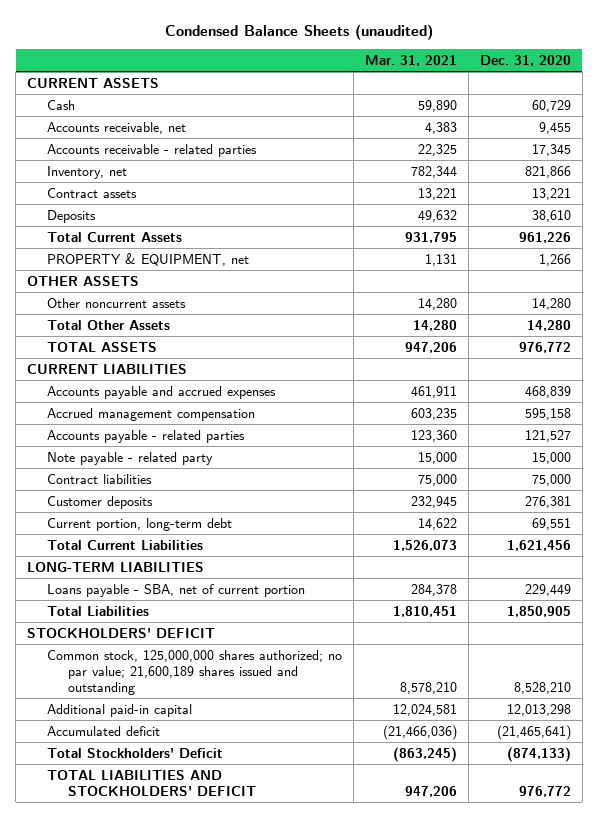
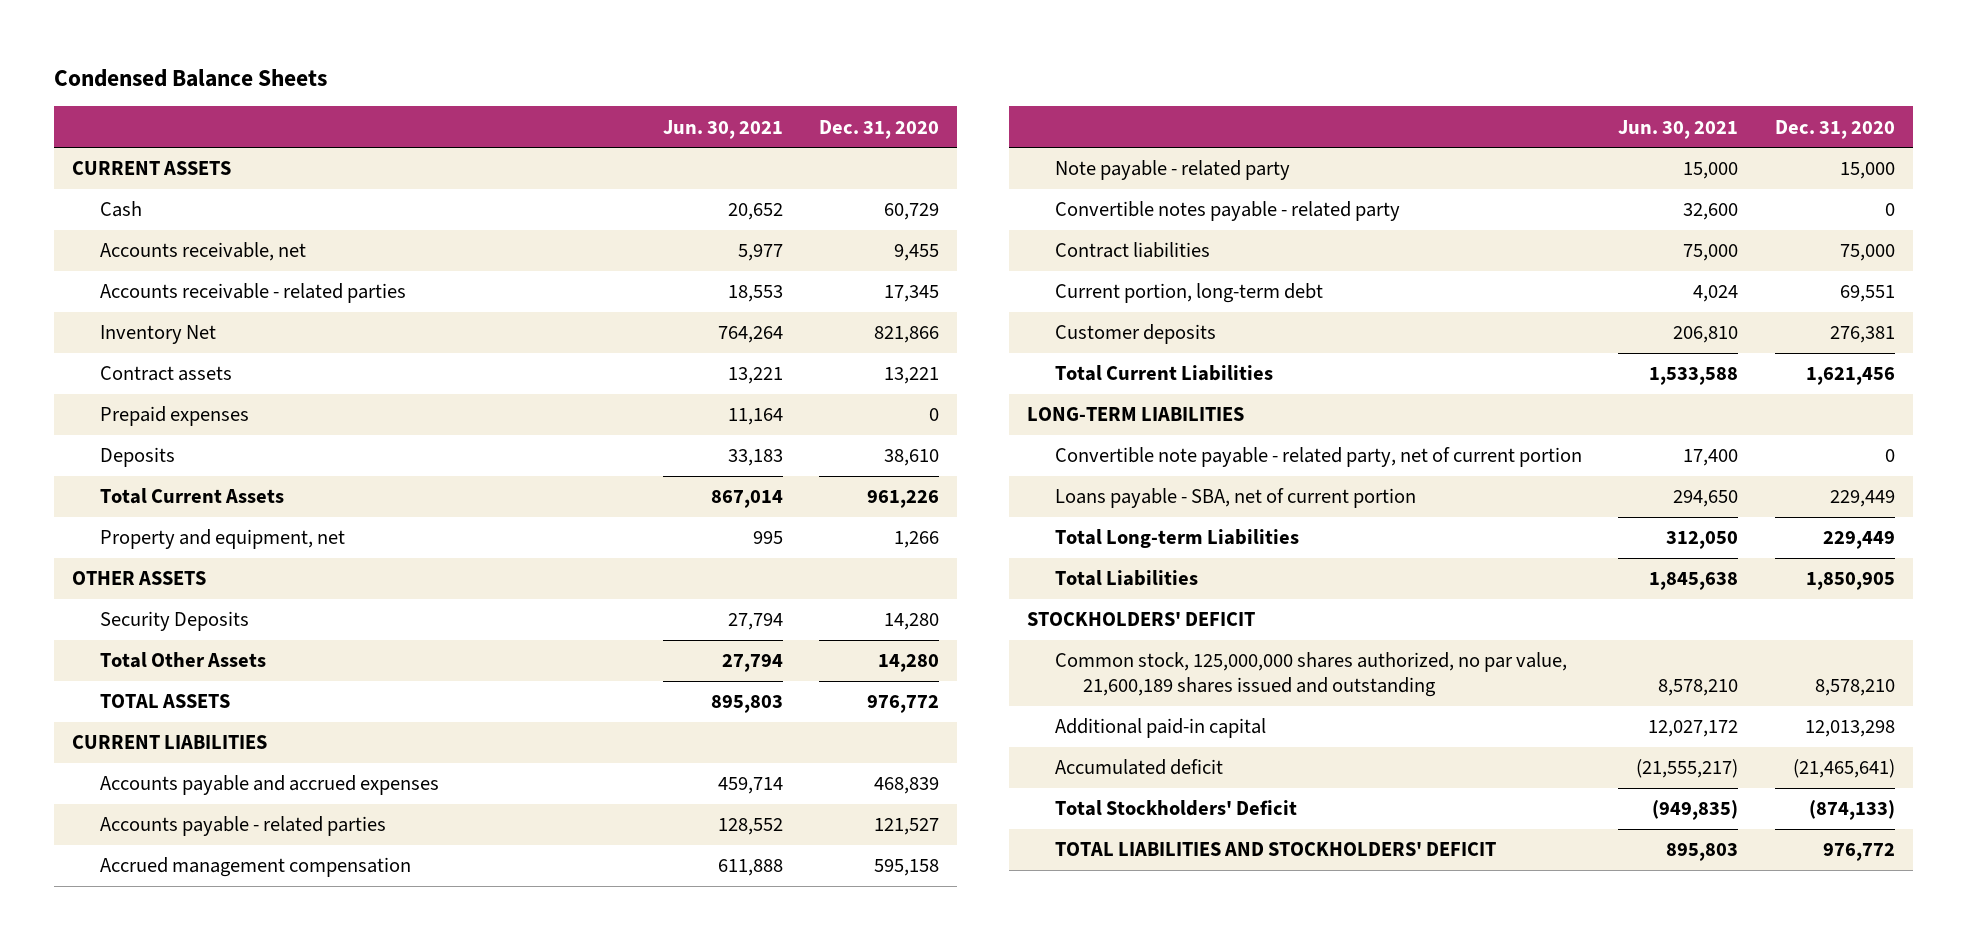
- Condensed Balance Sheets (unaudited)
+ Condensed Balance Sheets
- | Mar. 31, 2021 | Dec. 31, 2020
+ | Jun. 30, 2021 | Dec. 31, 2020
- Inventory, net | 782,344 | 821,866
+ Inventory Net | 764,264 | 821,866
+ Prepaid expenses | 11,164 | 0
- PROPERTY & EQUIPMENT, net | 1,131 | 1,266
+ Property and equipment, net | 995 | 1,266
- Other noncurrent assets | 14,280 | 14,280
+ Security Deposits | 27,794 | 14,280
moved down: Accrued management compensation | 611,888 | 595,158
+ Convertible notes payable - related party | 32,600 | 0
moved down: Customer deposits | 206,810 | 276,381
+ Convertible note payable - related party, net of current portion | 17,400 | 0
+ Total Long-term Liabilities | 312,050 | 229,449
- Common stock, 125,000,000 shares authorized; no par value; 21,600,189 shares issued and outstanding | 8,578,210 | 8,528,210
+ Common stock, 125,000,000 shares authorized, no par value, 21,600,189 shares issued and outstanding | 8,578,210 | 8,578,210

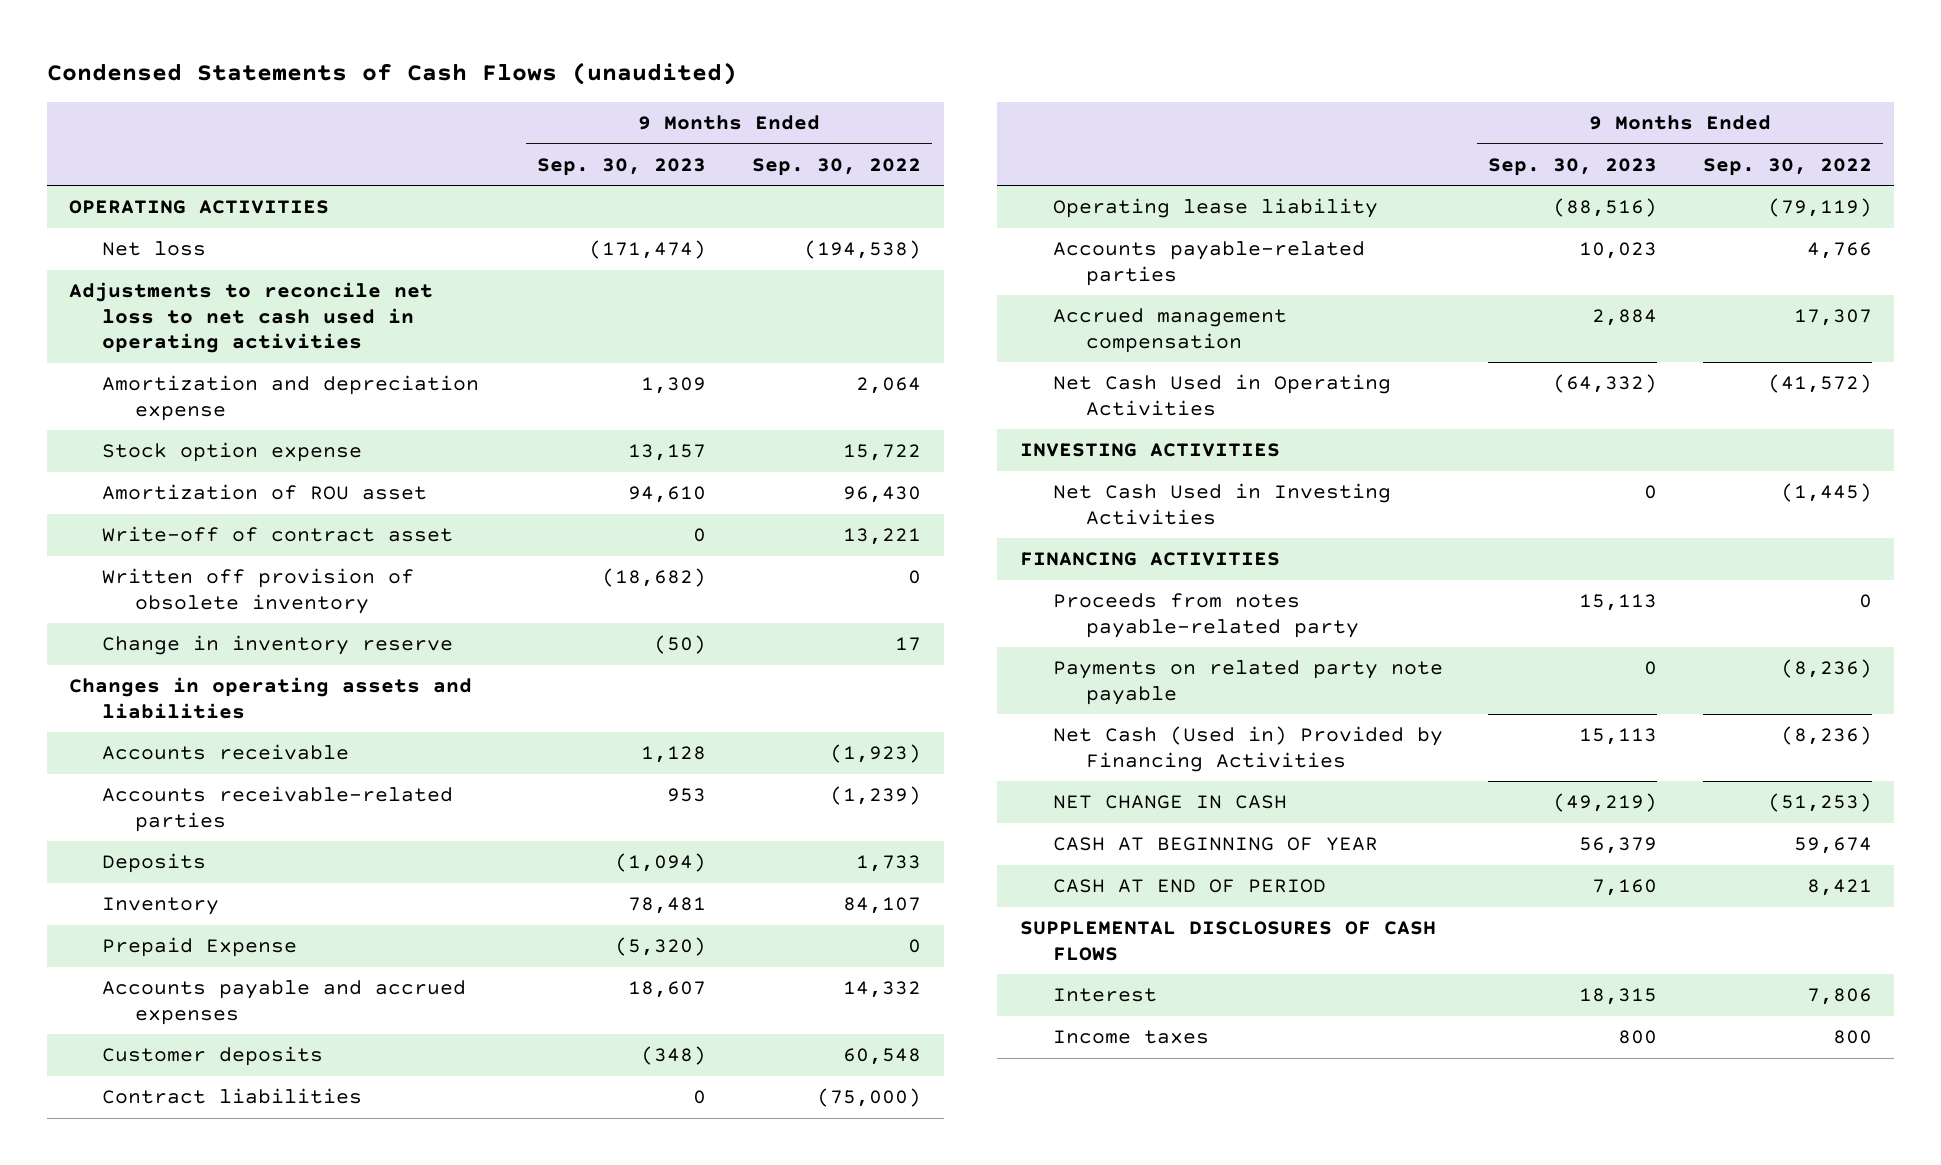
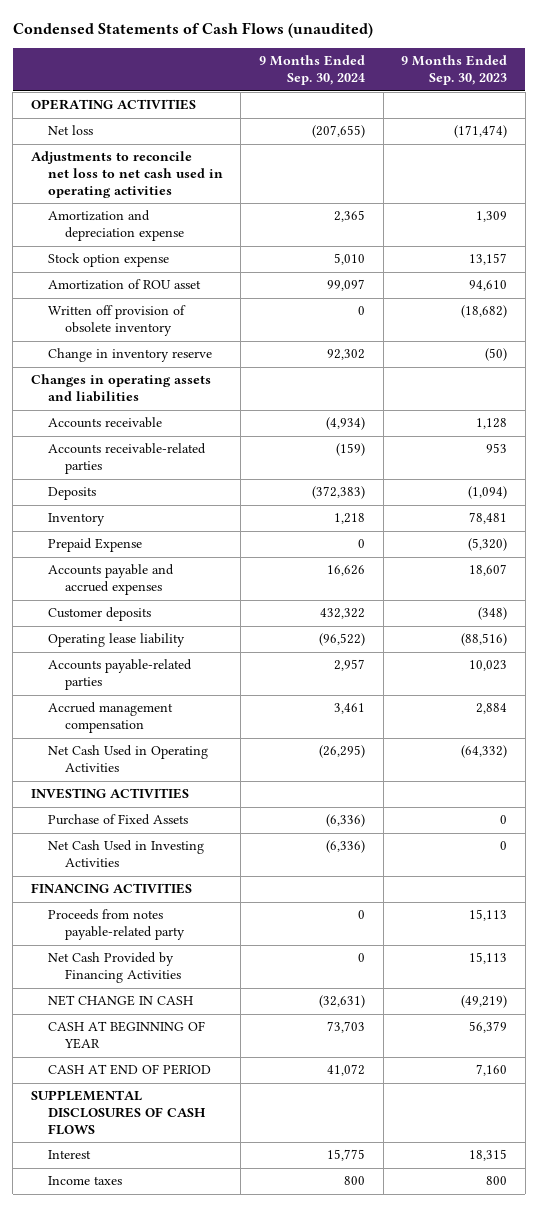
- | 9 Months Ended Sep. 30, 2023 | 9 Months Ended Sep. 30, 2022
+ | 9 Months Ended Sep. 30, 2024 | 9 Months Ended Sep. 30, 2023
- Write-off of contract asset | 0 | 13,221
- Contract liabilities | 0 | (75,000)
+ Purchase of Fixed Assets | (6,336) | 0
- Payments on related party note payable | 0 | (8,236)
- Net Cash (Used in) Provided by Financing Activities | 15,113 | (8,236)
+ Net Cash Provided by Financing Activities | 0 | 15,113

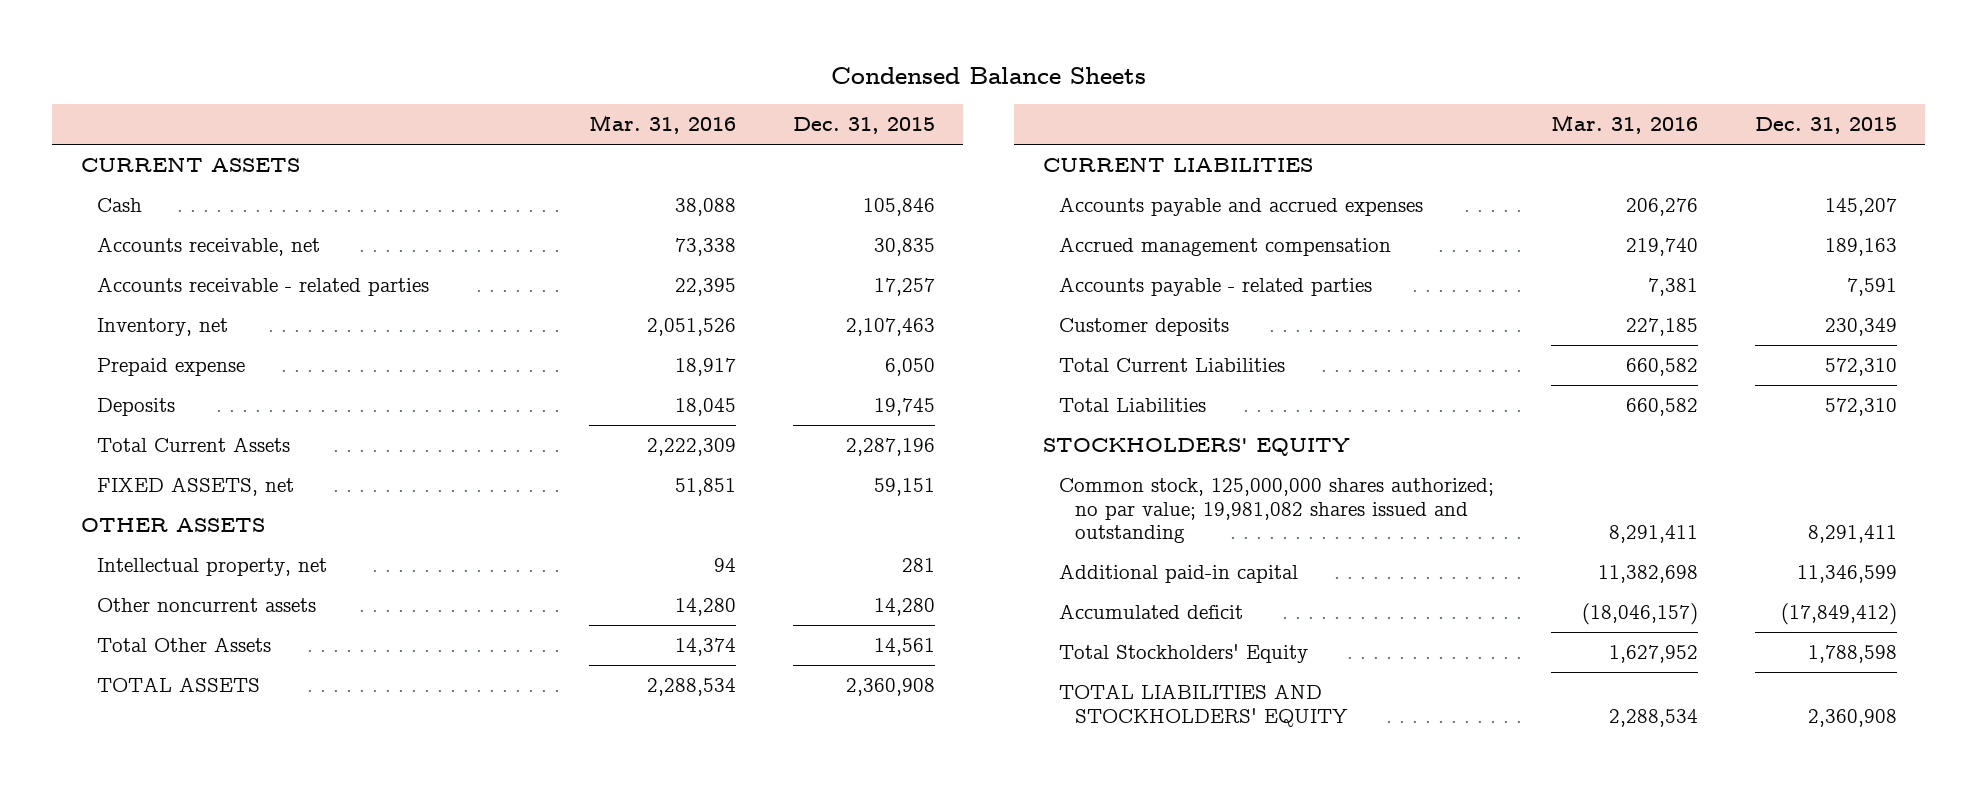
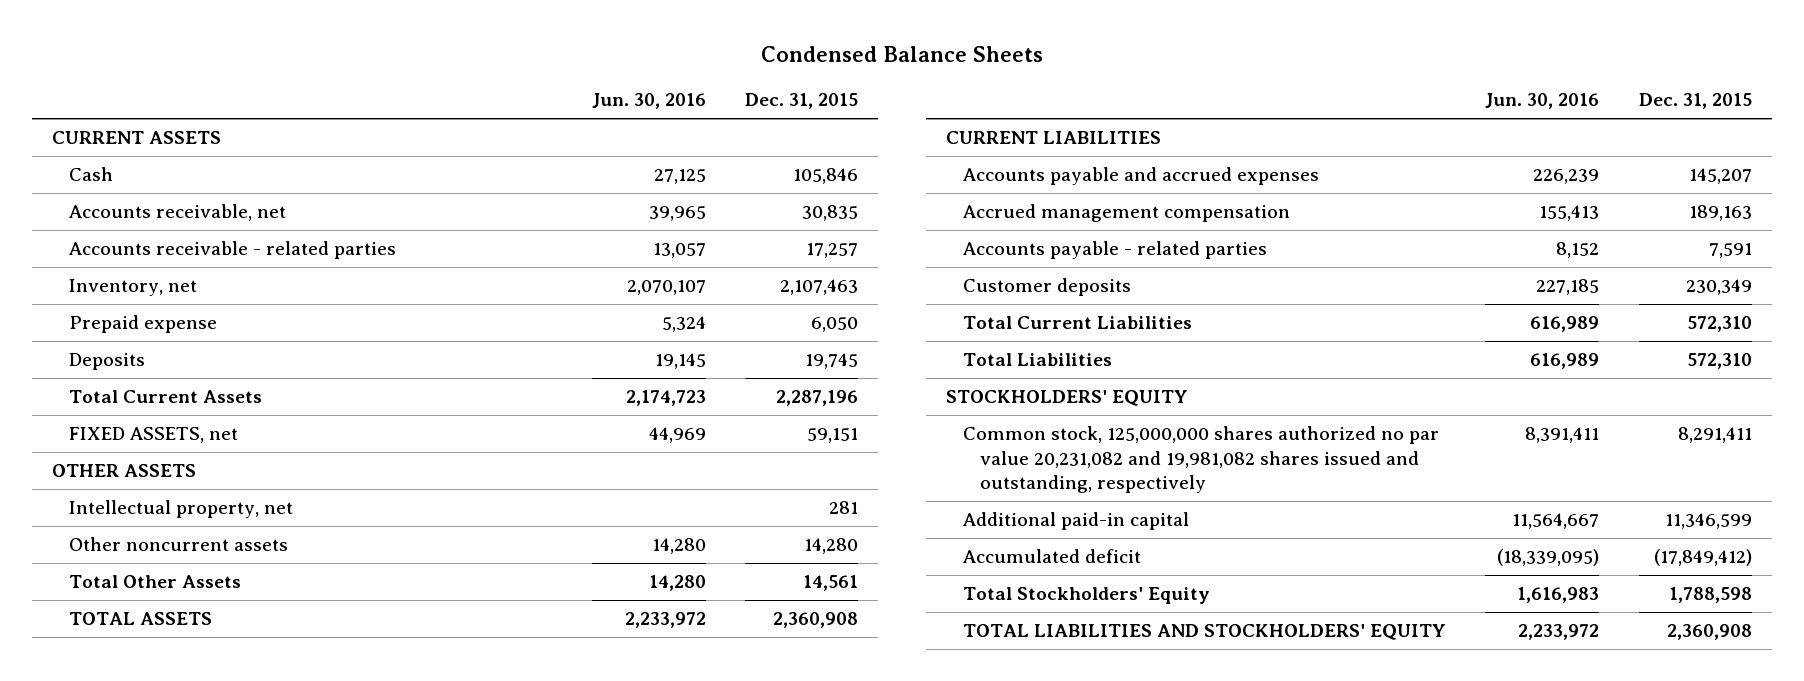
- | Mar. 31, 2016 | Dec. 31, 2015
+ | Jun. 30, 2016 | Dec. 31, 2015
- Common stock, 125,000,000 shares authorized; no par value; 19,981,082 shares issued and outstanding | 8,291,411 | 8,291,411
+ Common stock, 125,000,000 shares authorized no par value 20,231,082 and 19,981,082 shares issued and outstanding, respectively | 8,391,411 | 8,291,411

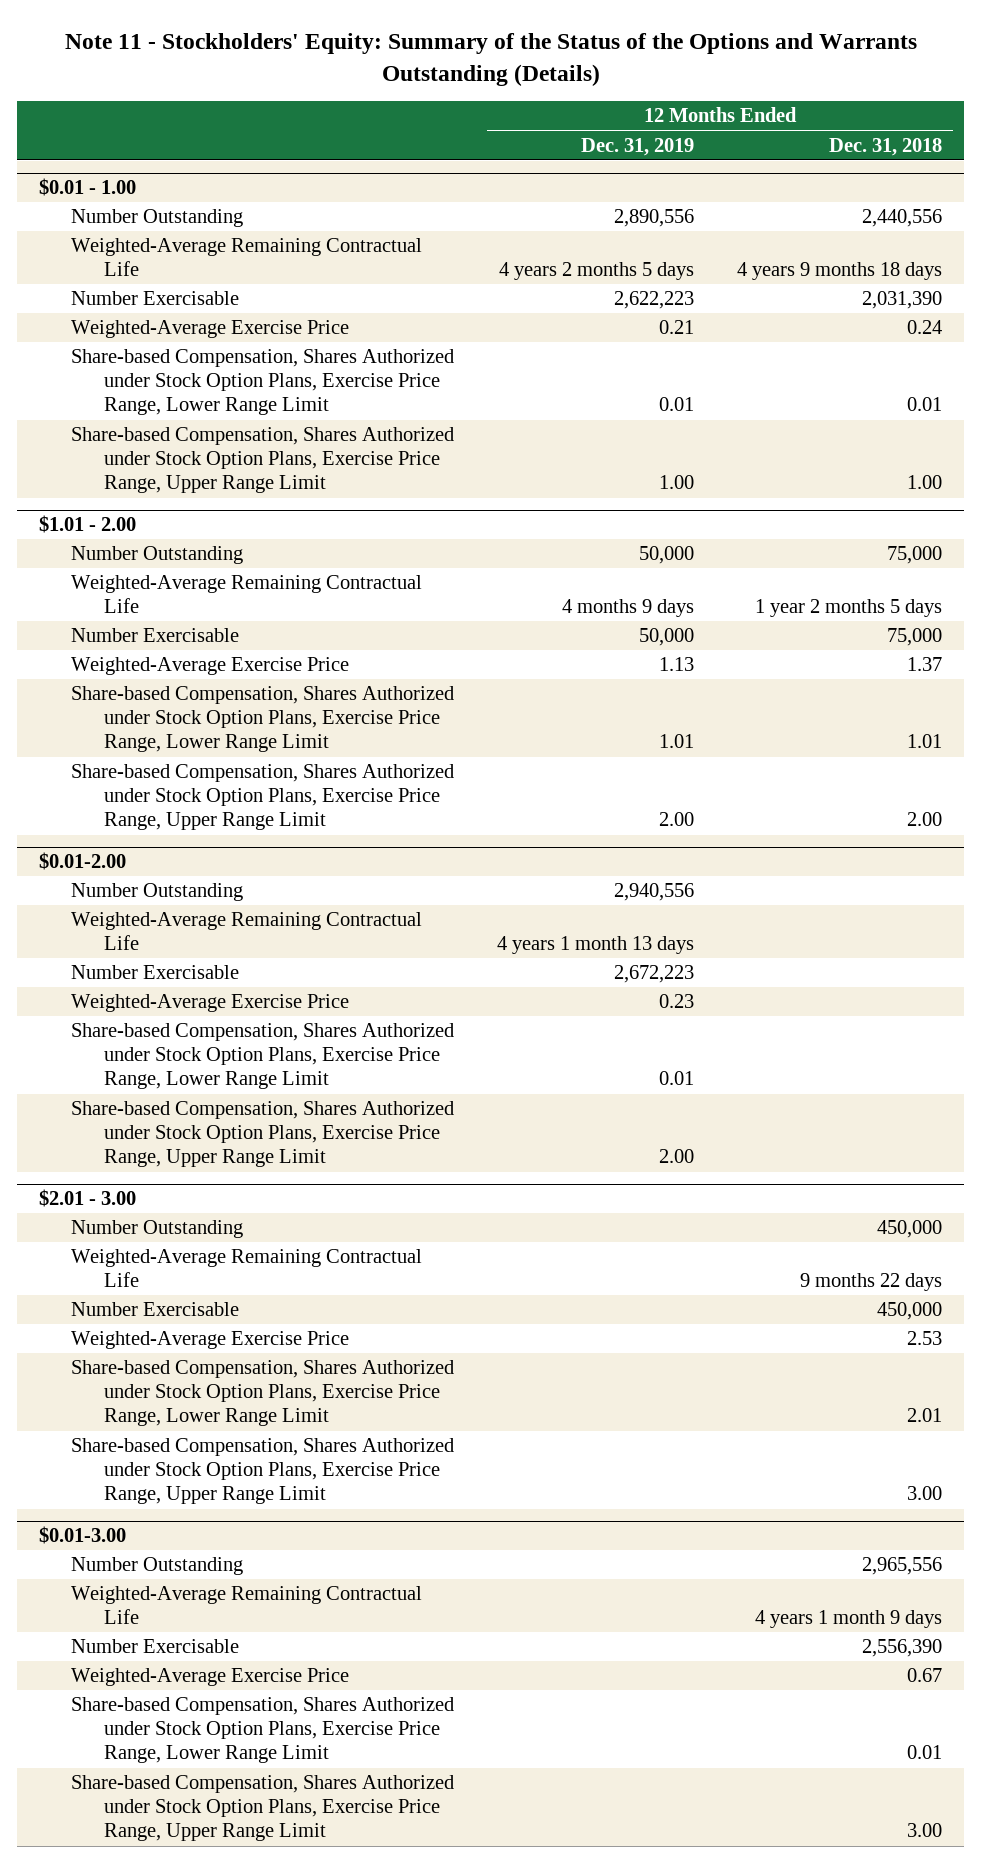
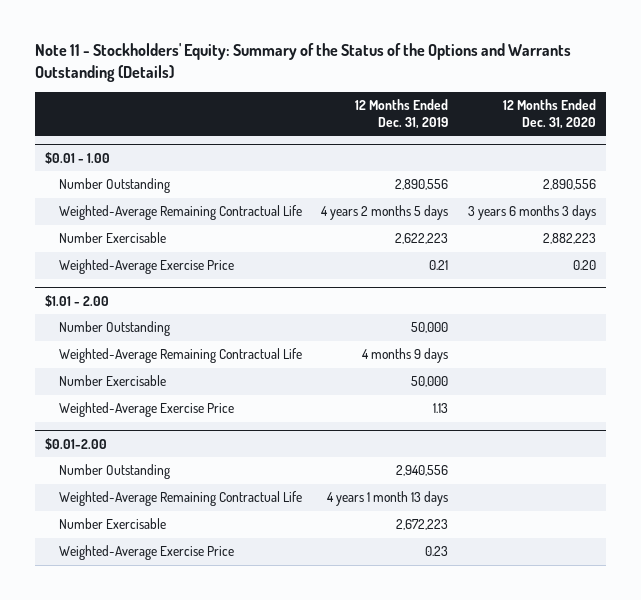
- | 12 Months Ended Dec. 31, 2019 | 12 Months Ended Dec. 31, 2018
+ | 12 Months Ended Dec. 31, 2019 | 12 Months Ended Dec. 31, 2020
@ $0.01 - 1.00
- Share-based Compensation, Shares Authorized under Stock Option Plans, Exercise Price Range, Lower Range Limit | 0.01 | 0.01
- Share-based Compensation, Shares Authorized under Stock Option Plans, Exercise Price Range, Upper Range Limit | 1.00 | 1.00
@ $1.01 - 2.00
- Share-based Compensation, Shares Authorized under Stock Option Plans, Exercise Price Range, Lower Range Limit | 1.01 | 1.01
- Share-based Compensation, Shares Authorized under Stock Option Plans, Exercise Price Range, Upper Range Limit | 2.00 | 2.00
@ $0.01-2.00
- Share-based Compensation, Shares Authorized under Stock Option Plans, Exercise Price Range, Lower Range Limit | 0.01 |
- Share-based Compensation, Shares Authorized under Stock Option Plans, Exercise Price Range, Upper Range Limit | 2.00 |
- $2.01 - 3.00
- Number Outstanding | | 450,000
- Weighted-Average Remaining Contractual Life | | 9 months 22 days
- Number Exercisable | | 450,000
- Weighted-Average Exercise Price | | 2.53
- Share-based Compensation, Shares Authorized under Stock Option Plans, Exercise Price Range, Lower Range Limit | | 2.01
- Share-based Compensation, Shares Authorized under Stock Option Plans, Exercise Price Range, Upper Range Limit | | 3.00
- $0.01-3.00
- Number Outstanding | | 2,965,556
- Weighted-Average Remaining Contractual Life | | 4 years 1 month 9 days
- Number Exercisable | | 2,556,390
- Weighted-Average Exercise Price | | 0.67
- Share-based Compensation, Shares Authorized under Stock Option Plans, Exercise Price Range, Lower Range Limit | | 0.01
- Share-based Compensation, Shares Authorized under Stock Option Plans, Exercise Price Range, Upper Range Limit | | 3.00

